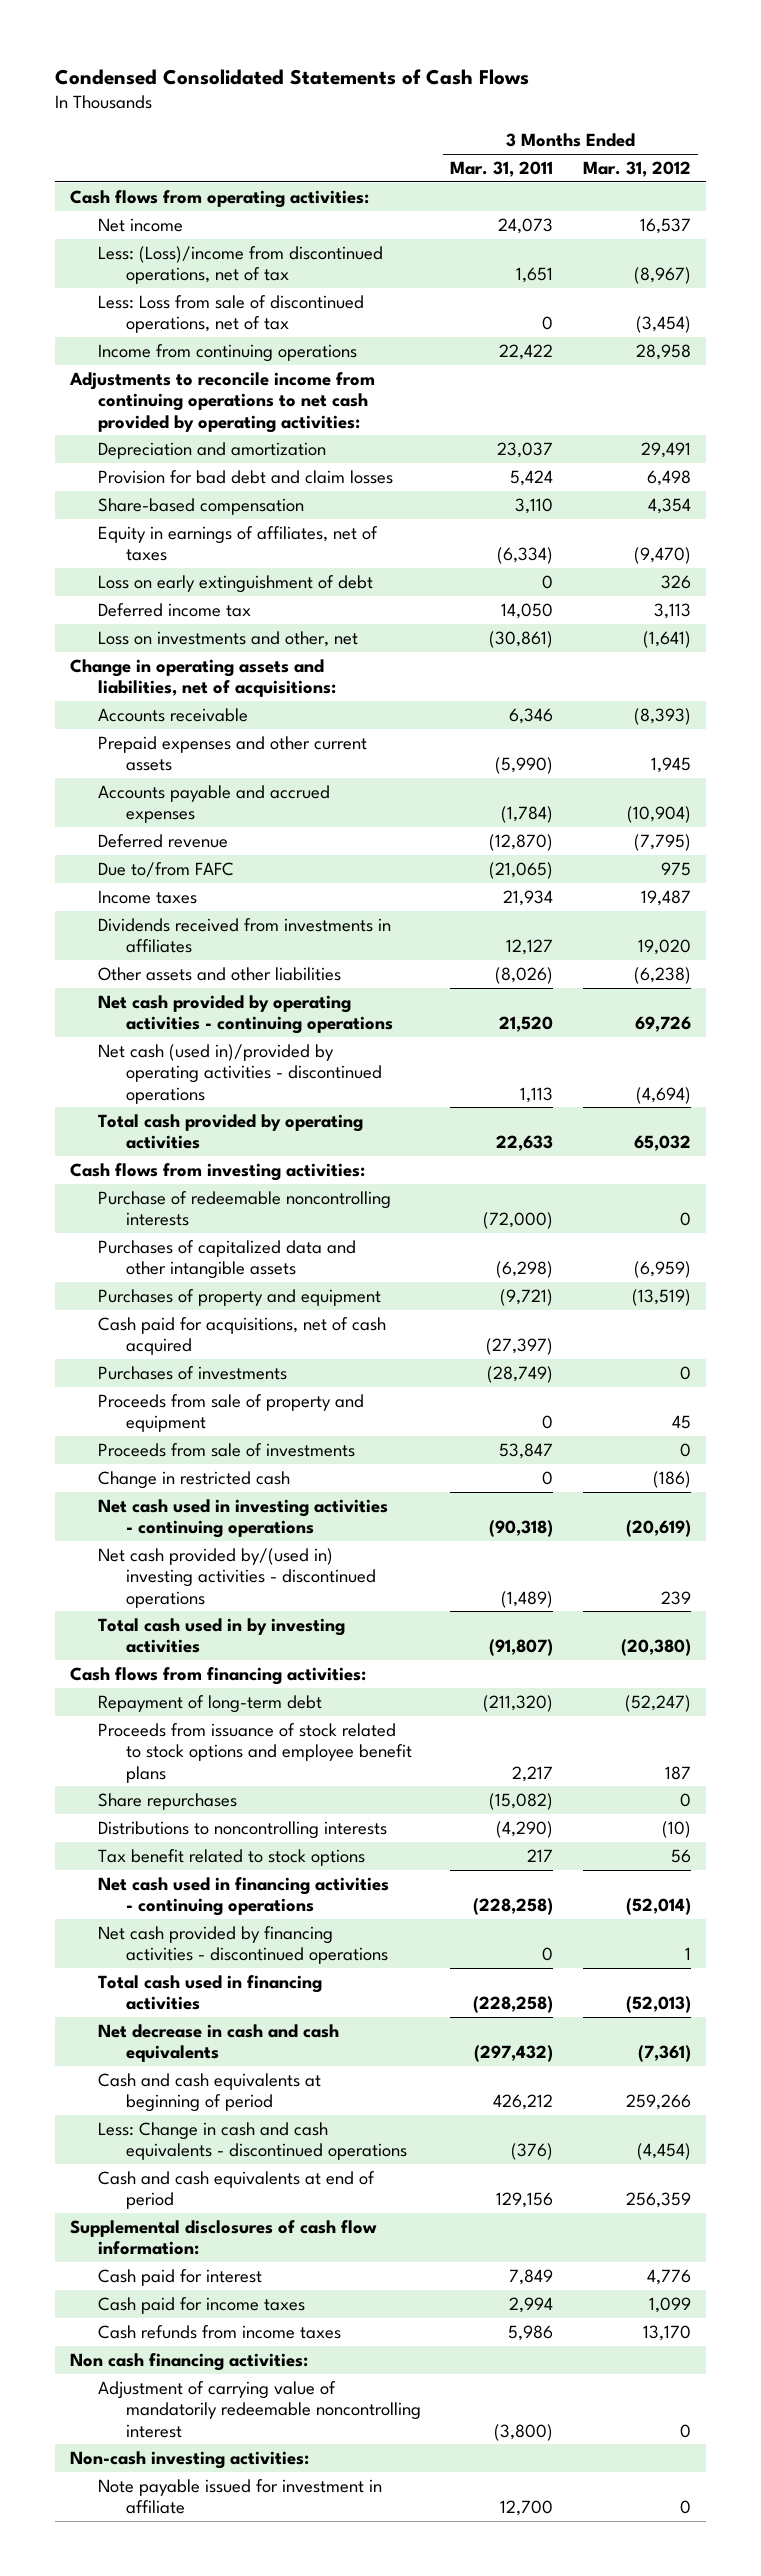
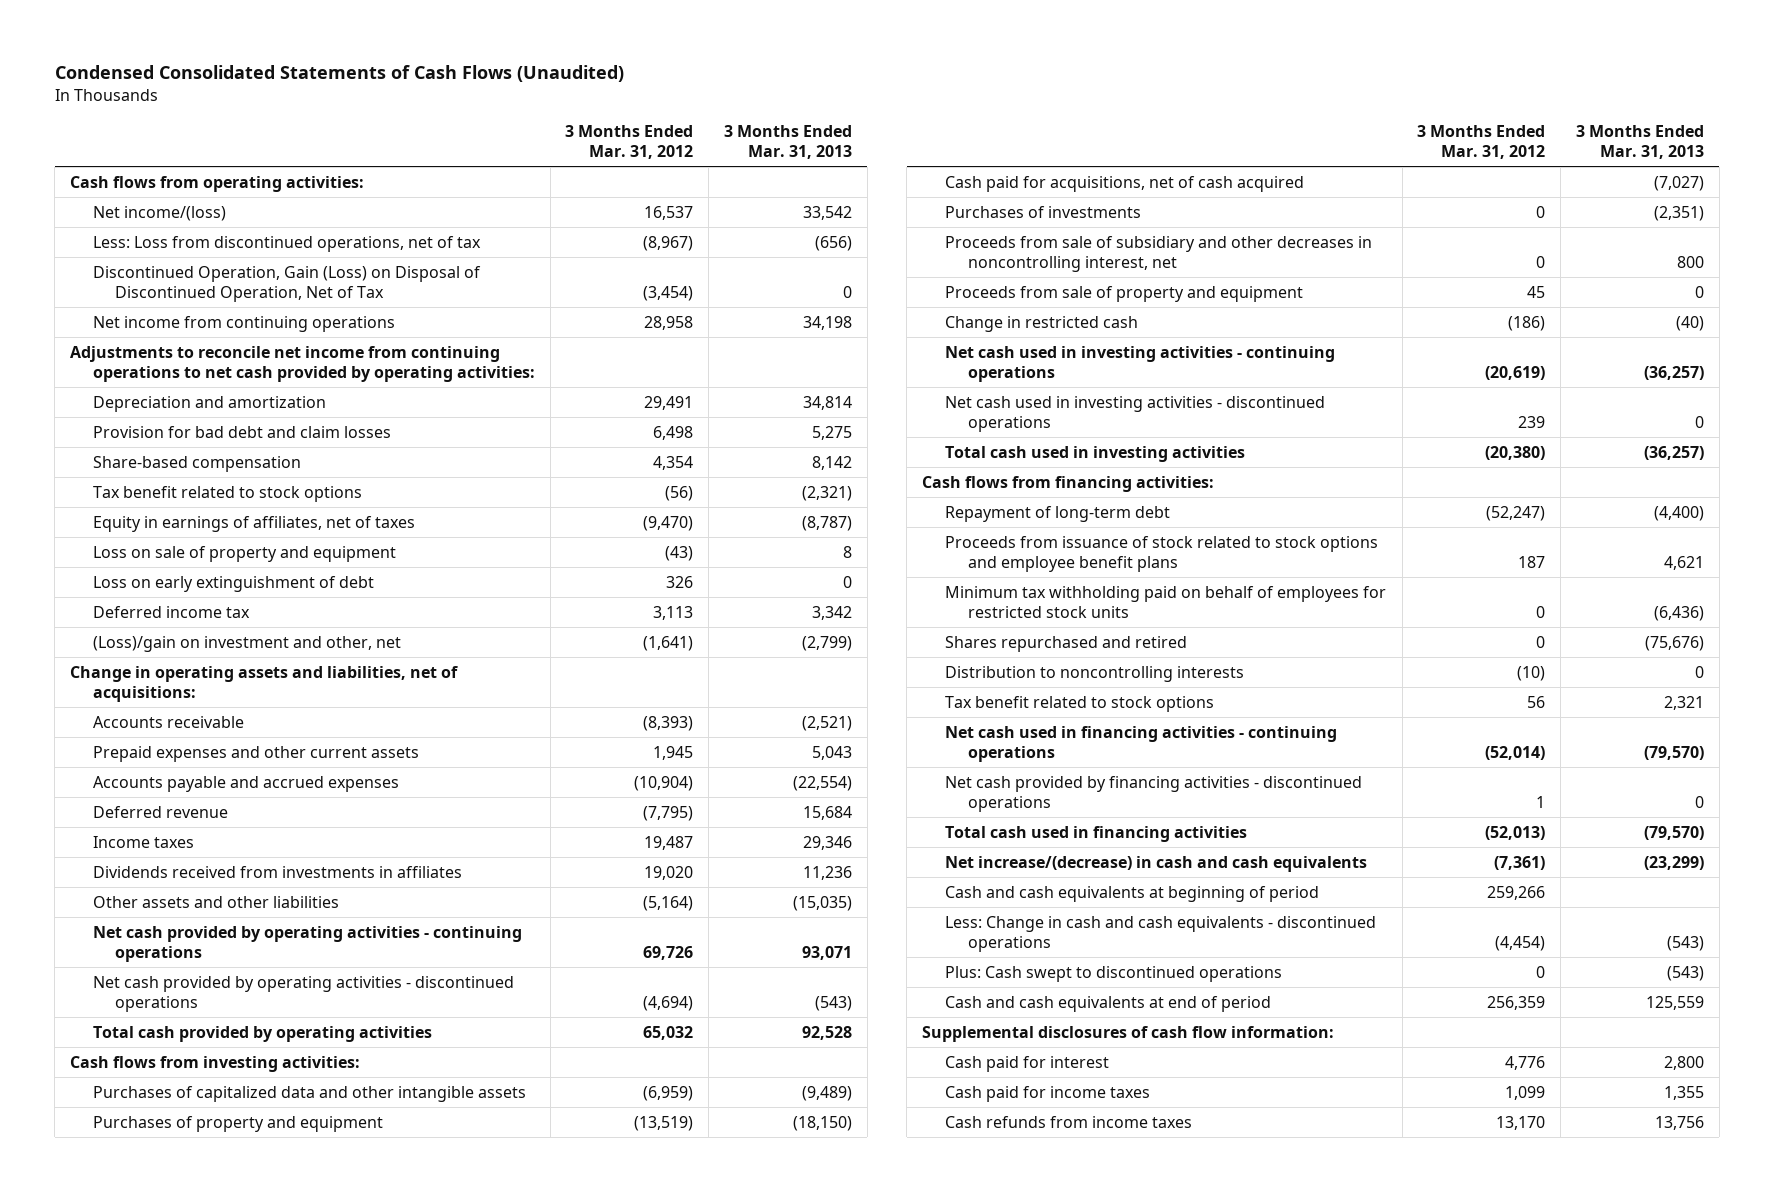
- Condensed Consolidated Statements of Cash Flows
+ Condensed Consolidated Statements of Cash Flows (Unaudited)
- | 3 Months Ended Mar. 31, 2011 | 3 Months Ended Mar. 31, 2012
+ | 3 Months Ended Mar. 31, 2012 | 3 Months Ended Mar. 31, 2013
- Net income | 24,073 | 16,537
- Less: (Loss)/income from discontinued operations, net of tax | 1,651 | (8,967)
- Less: Loss from sale of discontinued operations, net of tax | 0 | (3,454)
- Income from continuing operations | 22,422 | 28,958
- Adjustments to reconcile income from continuing operations to net cash provided by operating activities:
+ Net income/(loss) | 16,537 | 33,542
+ Less: Loss from discontinued operations, net of tax | (8,967) | (656)
+ Discontinued Operation, Gain (Loss) on Disposal of Discontinued Operation, Net of Tax | (3,454) | 0
+ Net income from continuing operations | 28,958 | 34,198
+ Adjustments to reconcile net income from continuing operations to net cash provided by operating activities:
+ Tax benefit related to stock options | (56) | (2,321)
+ Loss on sale of property and equipment | (43) | 8
- Loss on investments and other, net | (30,861) | (1,641)
+ (Loss)/gain on investment and other, net | (1,641) | (2,799)
- Due to/from FAFC | (21,065) | 975
- Other assets and other liabilities | (8,026) | (6,238)
+ Other assets and other liabilities | (5,164) | (15,035)
- Net cash (used in)/provided by operating activities - discontinued operations | 1,113 | (4,694)
+ Net cash provided by operating activities - discontinued operations | (4,694) | (543)
- Purchase of redeemable noncontrolling interests | (72,000) | 0
+ Proceeds from sale of subsidiary and other decreases in noncontrolling interest, net | 0 | 800
- Proceeds from sale of investments | 53,847 | 0
- Net cash provided by/(used in) investing activities - discontinued operations | (1,489) | 239
- Total cash used in by investing activities | (91,807) | (20,380)
+ Net cash used in investing activities - discontinued operations | 239 | 0
+ Total cash used in investing activities | (20,380) | (36,257)
- Share repurchases | (15,082) | 0
- Distributions to noncontrolling interests | (4,290) | (10)
+ Minimum tax withholding paid on behalf of employees for restricted stock units | 0 | (6,436)
+ Shares repurchased and retired | 0 | (75,676)
+ Distribution to noncontrolling interests | (10) | 0
- Net decrease in cash and cash equivalents | (297,432) | (7,361)
+ Net increase/(decrease) in cash and cash equivalents | (7,361) | (23,299)
+ Plus: Cash swept to discontinued operations | 0 | (543)
- Non cash financing activities:
- Adjustment of carrying value of mandatorily redeemable noncontrolling interest | (3,800) | 0
- Non-cash investing activities:
- Note payable issued for investment in affiliate | 12,700 | 0

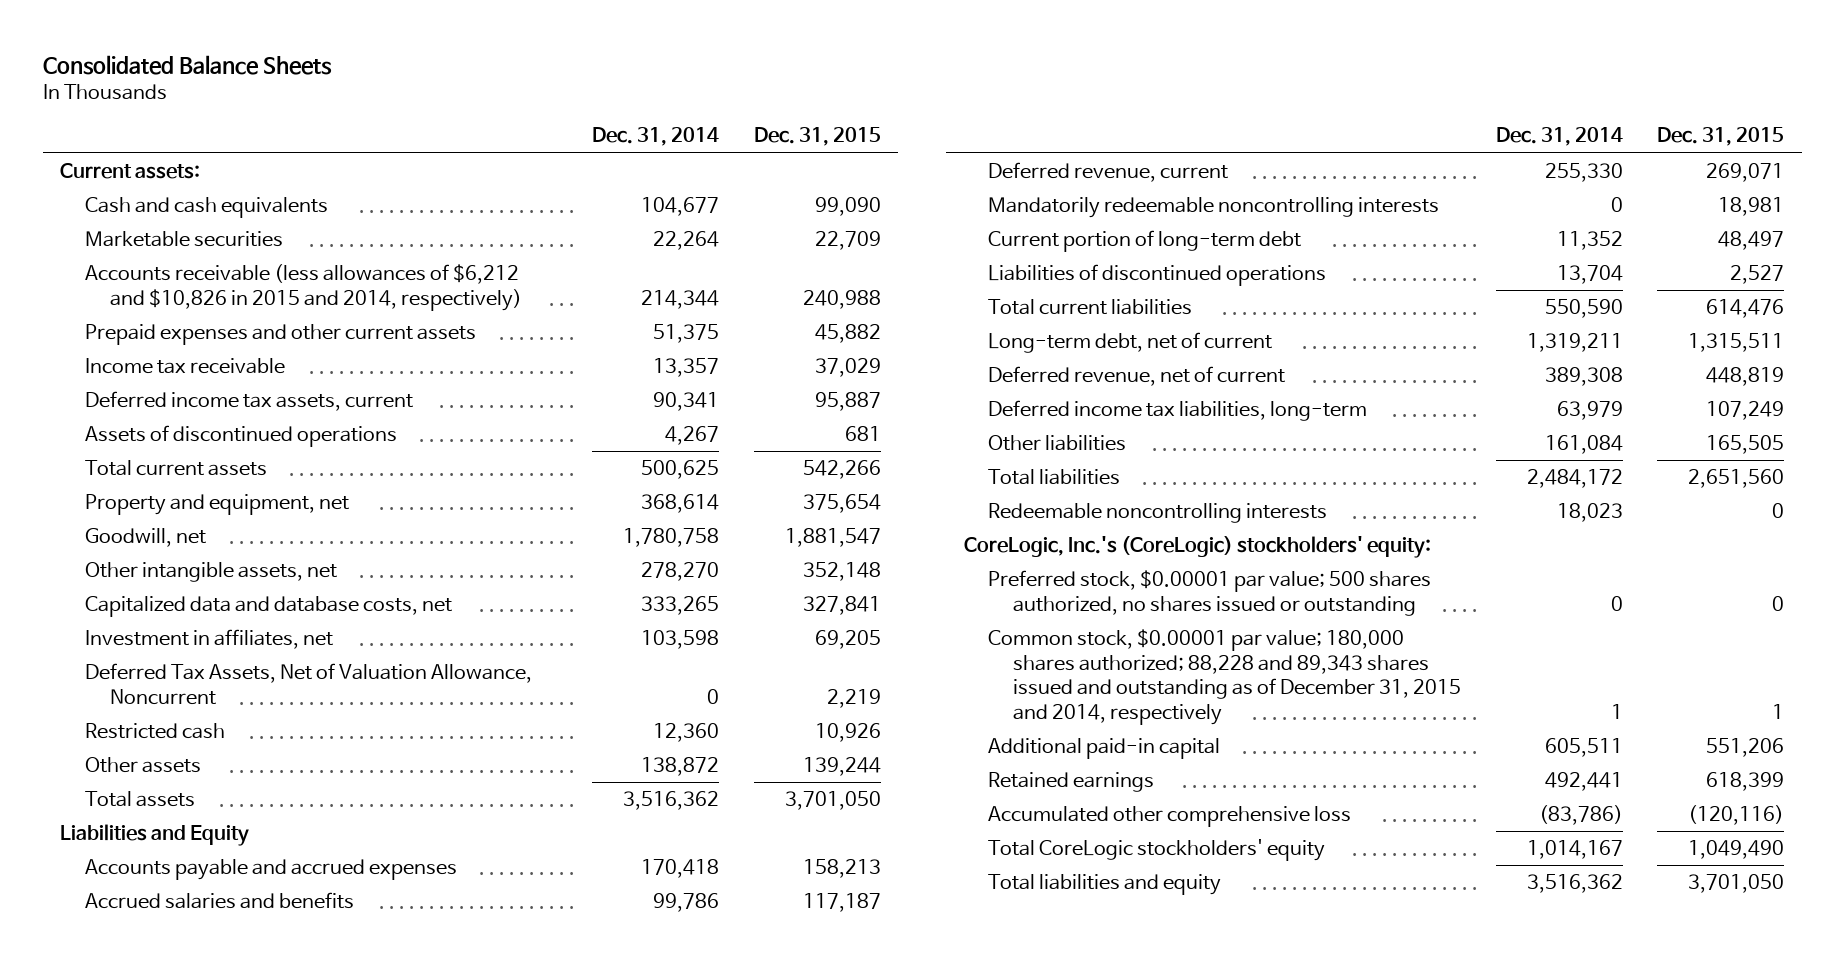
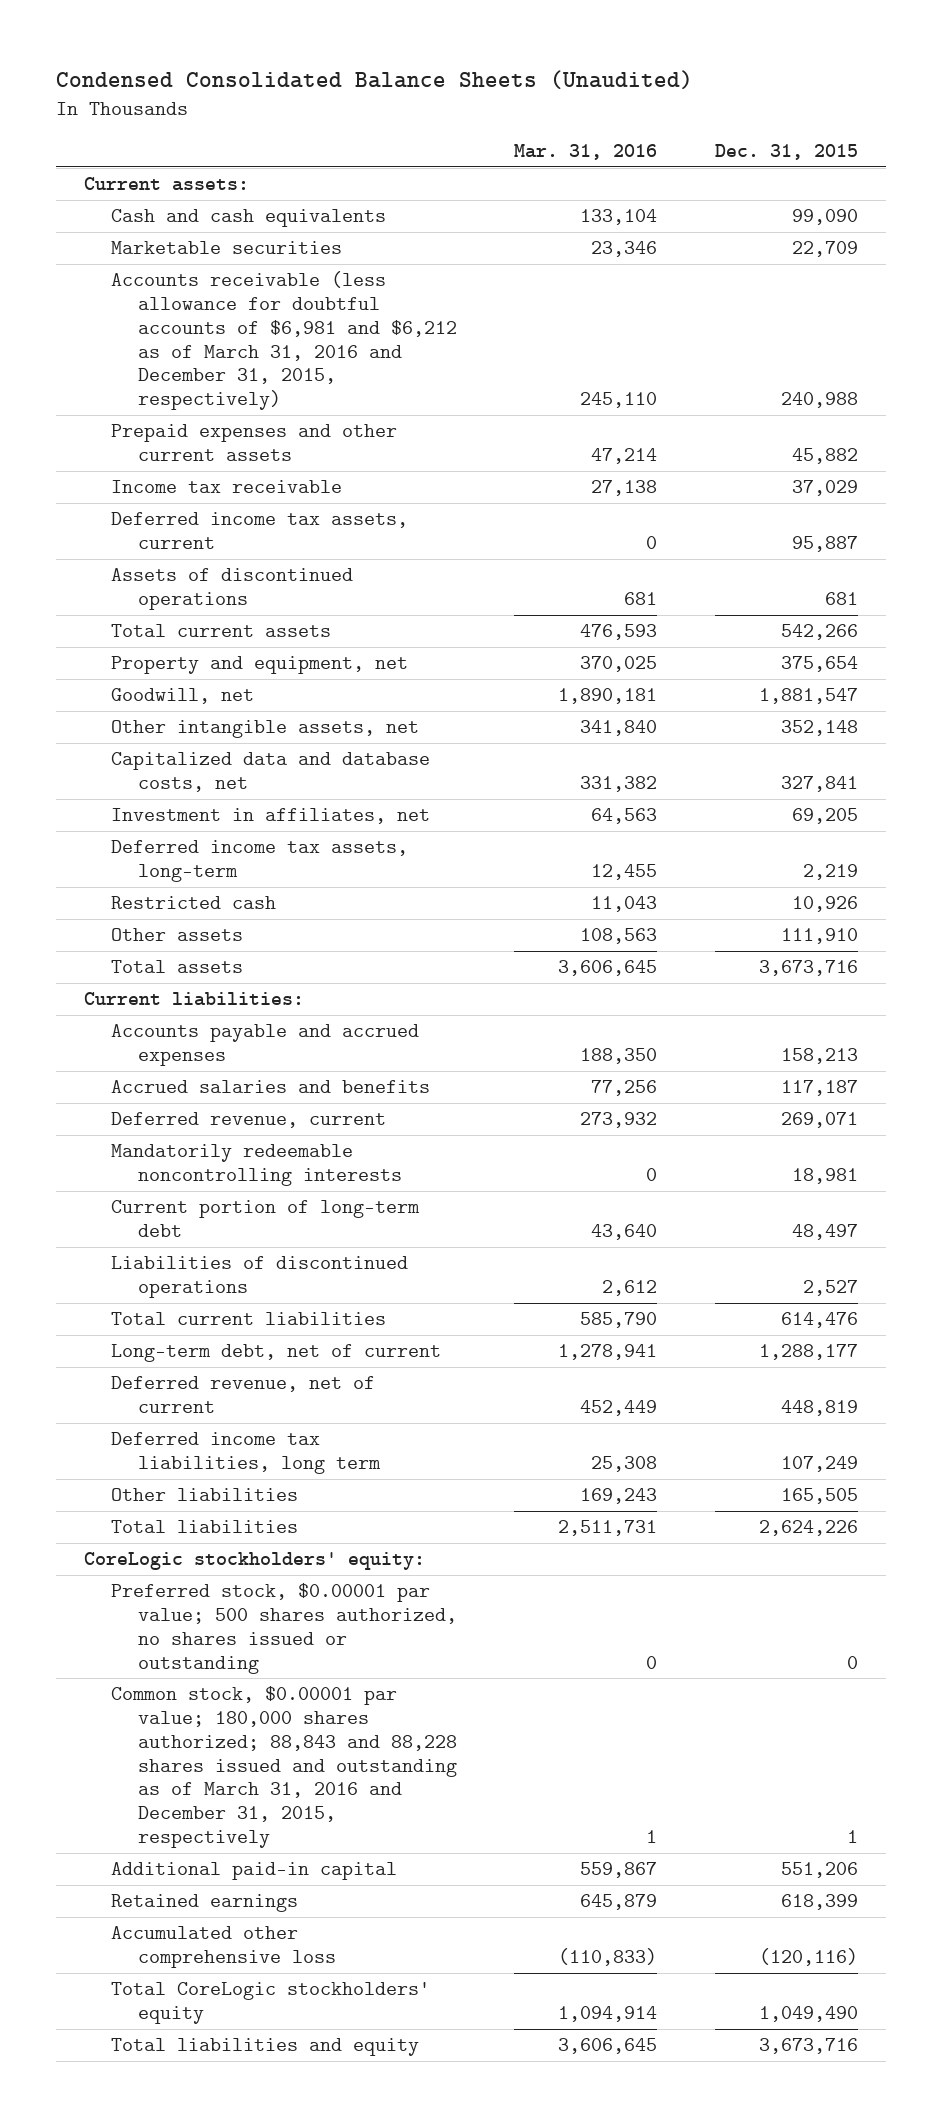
- Consolidated Balance Sheets
+ Condensed Consolidated Balance Sheets (Unaudited)
- | Dec. 31, 2014 | Dec. 31, 2015
+ | Mar. 31, 2016 | Dec. 31, 2015
- Accounts receivable (less allowances of $6,212 and $10,826 in 2015 and 2014, respectively) | 214,344 | 240,988
+ Accounts receivable (less allowance for doubtful accounts of $6,981 and $6,212 as of March 31, 2016 and December 31, 2015, respectively) | 245,110 | 240,988
- Deferred Tax Assets, Net of Valuation Allowance, Noncurrent | 0 | 2,219
+ Deferred income tax assets, long-term | 12,455 | 2,219
- Other assets | 138,872 | 139,244
- Total assets | 3,516,362 | 3,701,050
- Liabilities and Equity
+ Other assets | 108,563 | 111,910
+ Total assets | 3,606,645 | 3,673,716
+ Current liabilities:
- Long-term debt, net of current | 1,319,211 | 1,315,511
+ Long-term debt, net of current | 1,278,941 | 1,288,177
- Deferred income tax liabilities, long-term | 63,979 | 107,249
+ Deferred income tax liabilities, long term | 25,308 | 107,249
- Total liabilities | 2,484,172 | 2,651,560
- Redeemable noncontrolling interests | 18,023 | 0
- CoreLogic, Inc.'s (CoreLogic) stockholders' equity:
+ Total liabilities | 2,511,731 | 2,624,226
+ CoreLogic stockholders' equity:
- Common stock, $0.00001 par value; 180,000 shares authorized; 88,228 and 89,343 shares issued and outstanding as of December 31, 2015 and 2014, respectively | 1 | 1
+ Common stock, $0.00001 par value; 180,000 shares authorized; 88,843 and 88,228 shares issued and outstanding as of March 31, 2016 and December 31, 2015, respectively | 1 | 1
- Total liabilities and equity | 3,516,362 | 3,701,050
+ Total liabilities and equity | 3,606,645 | 3,673,716

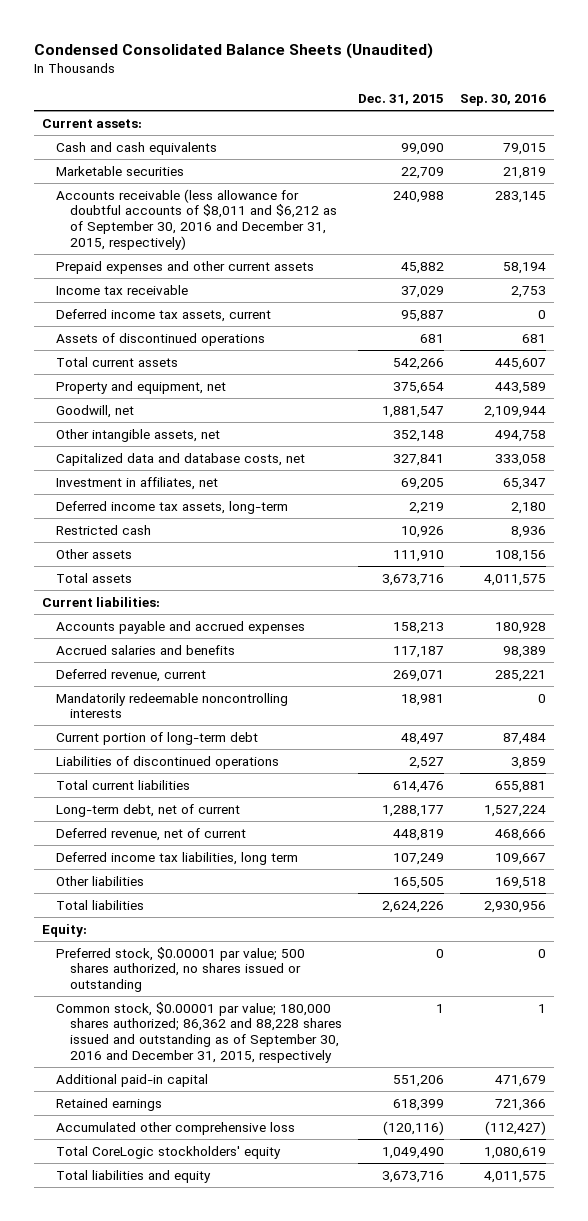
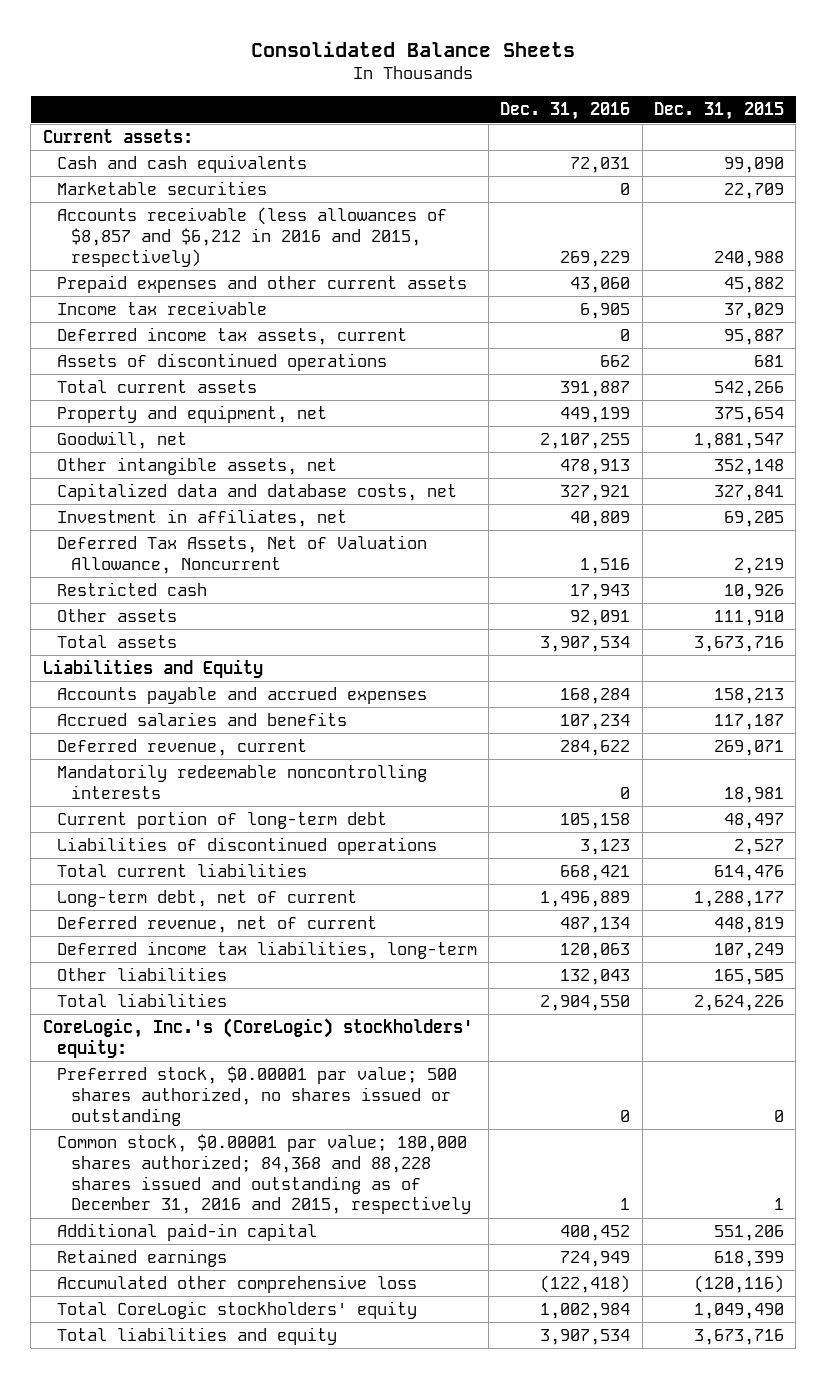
- Condensed Consolidated Balance Sheets (Unaudited)
+ Consolidated Balance Sheets
- | Dec. 31, 2015 | Sep. 30, 2016
+ | Dec. 31, 2016 | Dec. 31, 2015
- Accounts receivable (less allowance for doubtful accounts of $8,011 and $6,212 as of September 30, 2016 and December 31, 2015, respectively) | 240,988 | 283,145
+ Accounts receivable (less allowances of $8,857 and $6,212 in 2016 and 2015, respectively) | 269,229 | 240,988
- Deferred income tax assets, long-term | 2,219 | 2,180
+ Deferred Tax Assets, Net of Valuation Allowance, Noncurrent | 1,516 | 2,219
- Current liabilities:
+ Liabilities and Equity
- Deferred income tax liabilities, long term | 107,249 | 109,667
+ Deferred income tax liabilities, long-term | 120,063 | 107,249
- Equity:
+ CoreLogic, Inc.'s (CoreLogic) stockholders' equity:
- Common stock, $0.00001 par value; 180,000 shares authorized; 86,362 and 88,228 shares issued and outstanding as of September 30, 2016 and December 31, 2015, respectively | 1 | 1
+ Common stock, $0.00001 par value; 180,000 shares authorized; 84,368 and 88,228 shares issued and outstanding as of December 31, 2016 and 2015, respectively | 1 | 1

